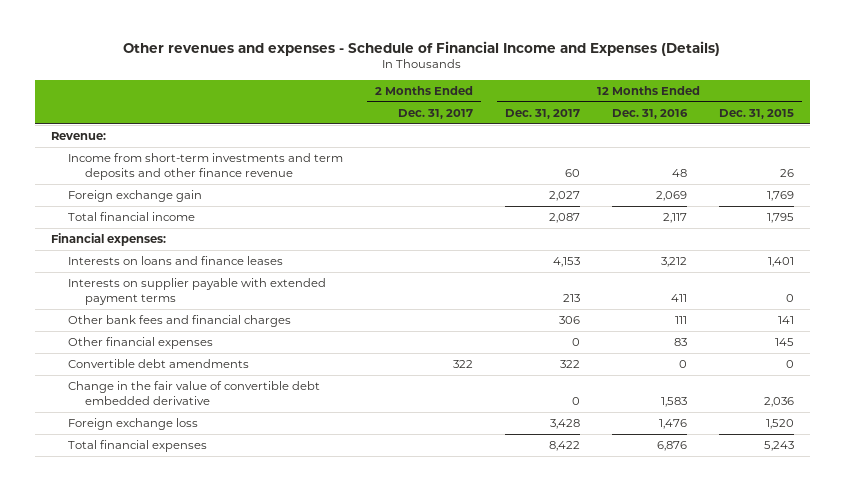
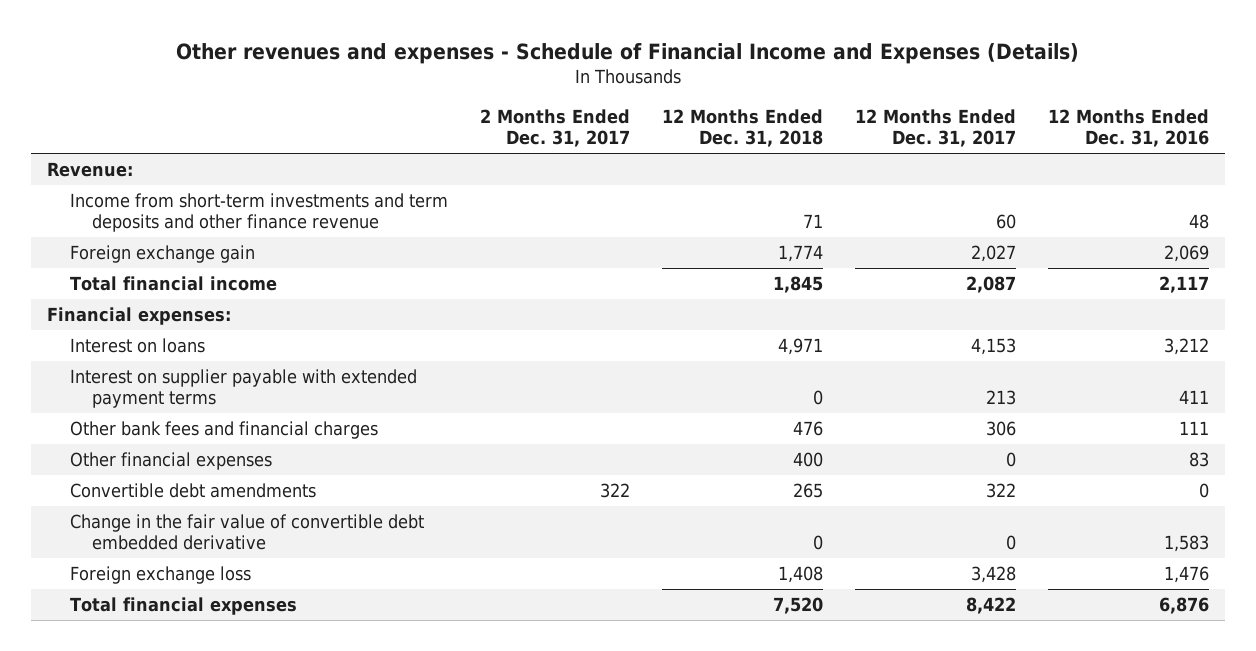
- | 2 Months Ended Dec. 31, 2017 | 12 Months Ended Dec. 31, 2017 | 12 Months Ended Dec. 31, 2016 | 12 Months Ended Dec. 31, 2015
+ | 2 Months Ended Dec. 31, 2017 | 12 Months Ended Dec. 31, 2018 | 12 Months Ended Dec. 31, 2017 | 12 Months Ended Dec. 31, 2016
- Interests on loans and finance leases | | 4,153 | 3,212 | 1,401
- Interests on supplier payable with extended payment terms | | 213 | 411 | 0
+ Interest on loans | | 4,971 | 4,153 | 3,212
+ Interest on supplier payable with extended payment terms | | 0 | 213 | 411

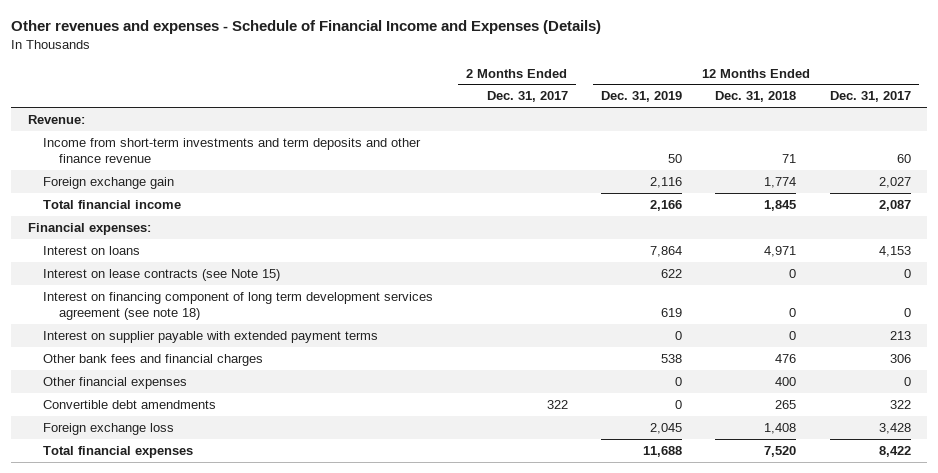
- | 2 Months Ended Dec. 31, 2017 | 12 Months Ended Dec. 31, 2018 | 12 Months Ended Dec. 31, 2017 | 12 Months Ended Dec. 31, 2016
+ | 2 Months Ended Dec. 31, 2017 | 12 Months Ended Dec. 31, 2019 | 12 Months Ended Dec. 31, 2018 | 12 Months Ended Dec. 31, 2017
+ Interest on lease contracts (see Note 15) | | 622 | 0 | 0
+ Interest on financing component of long term development services agreement (see note 18) | | 619 | 0 | 0
- Change in the fair value of convertible debt embedded derivative | | 0 | 0 | 1,583

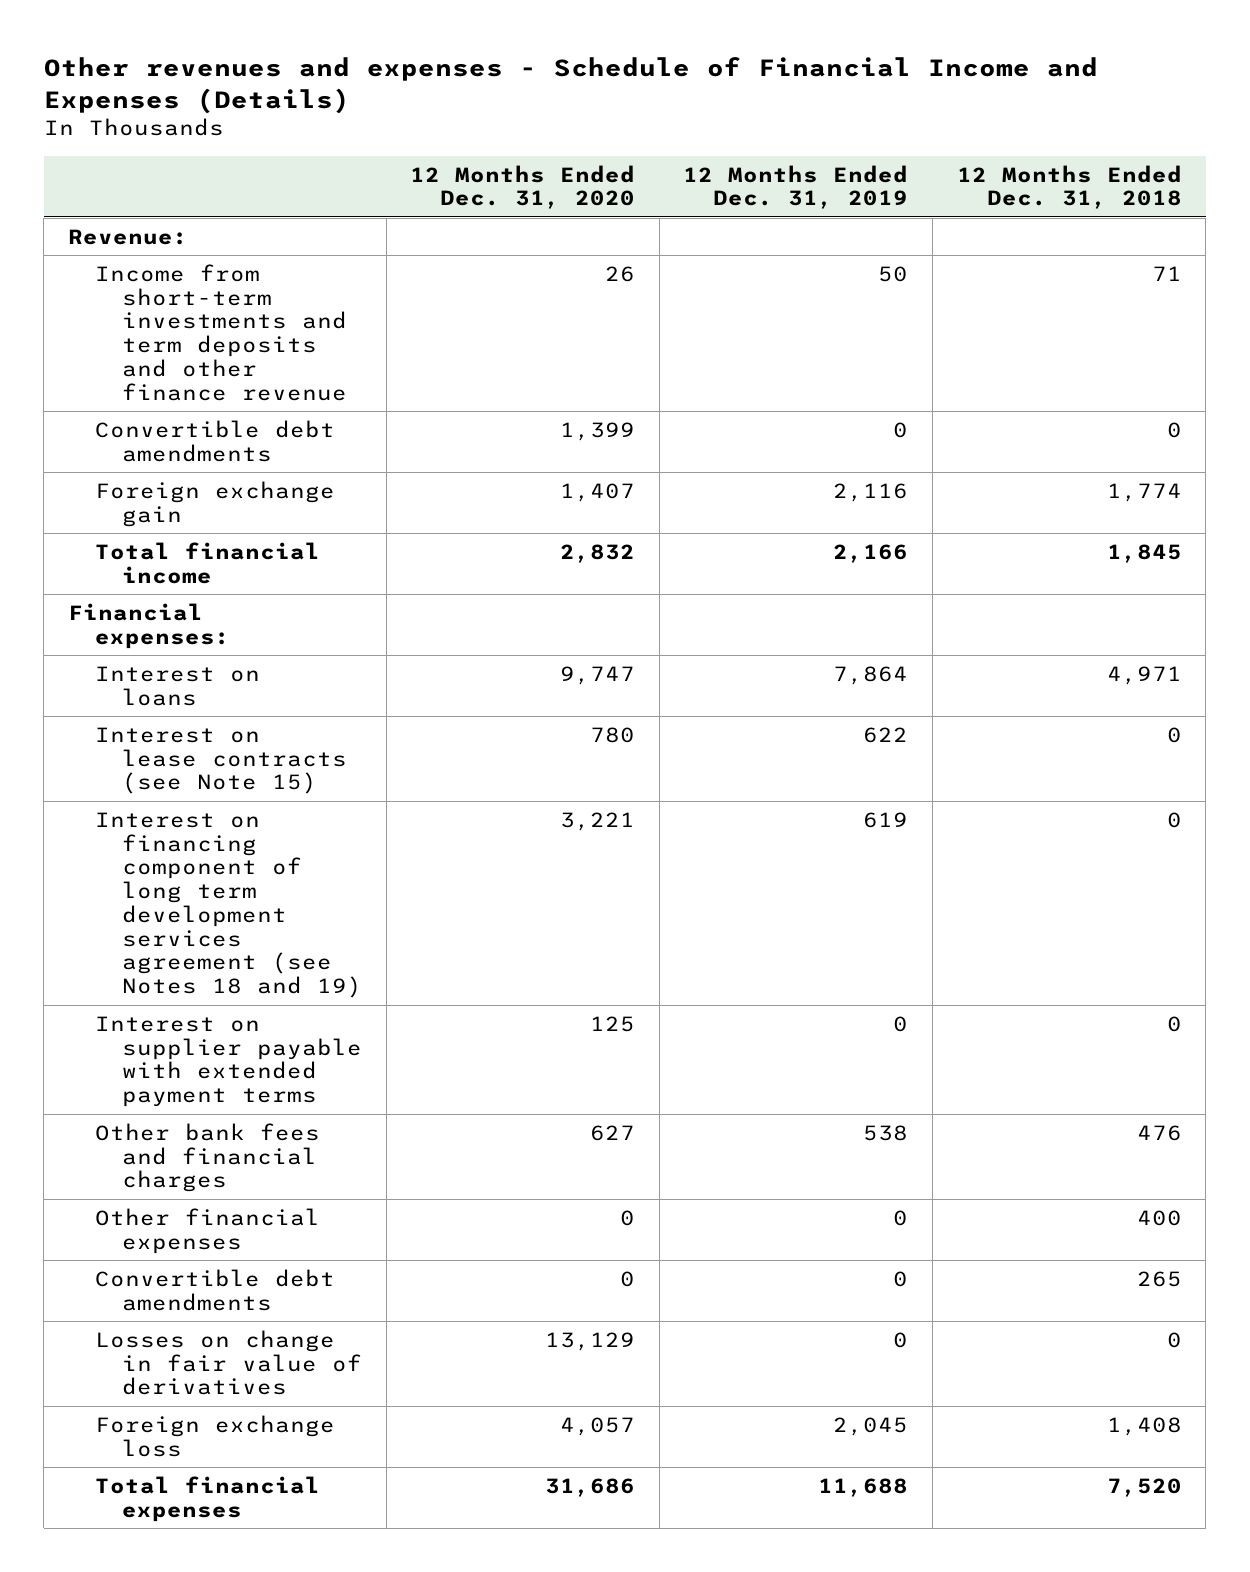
- | 2 Months Ended Dec. 31, 2017 | 12 Months Ended Dec. 31, 2019 | 12 Months Ended Dec. 31, 2018 | 12 Months Ended Dec. 31, 2017
+ | 12 Months Ended Dec. 31, 2020 | 12 Months Ended Dec. 31, 2019 | 12 Months Ended Dec. 31, 2018
+ Convertible debt amendments | 1,399 | 0 | 0
- Interest on financing component of long term development services agreement (see note 18) | | 619 | 0 | 0
+ Interest on financing component of long term development services agreement (see Notes 18 and 19) | 3,221 | 619 | 0
+ Losses on change in fair value of derivatives | 13,129 | 0 | 0

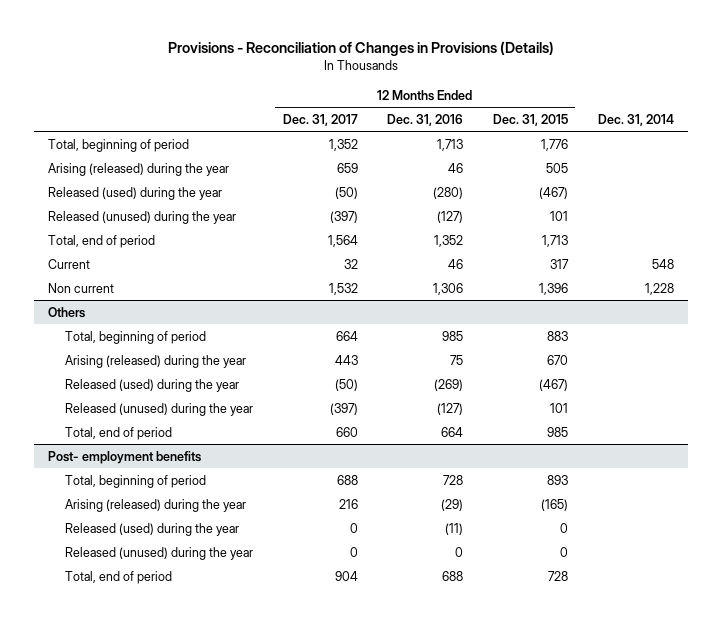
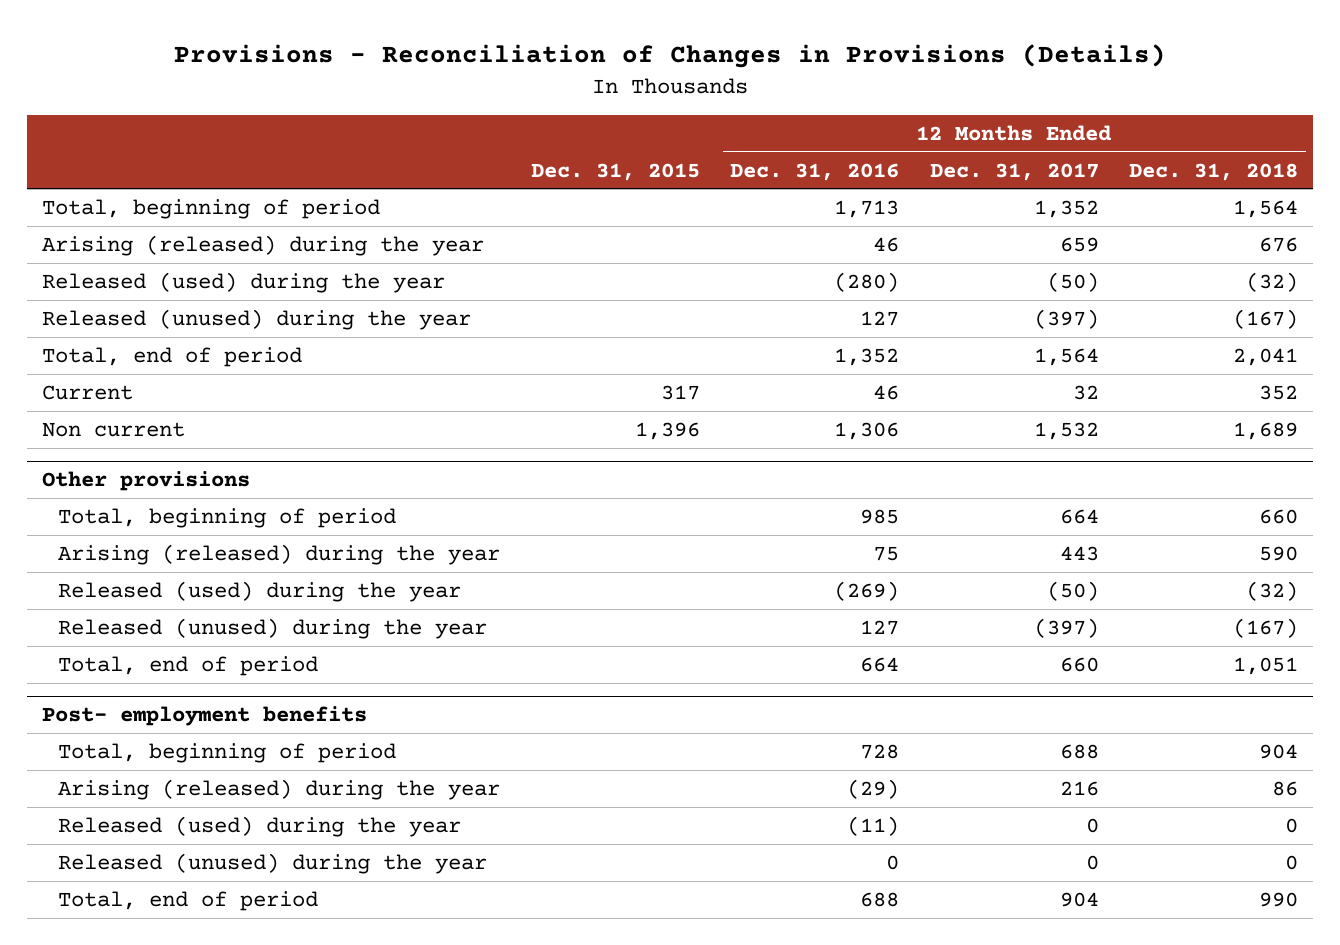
- | 12 Months Ended Dec. 31, 2017 | 12 Months Ended Dec. 31, 2016 | 12 Months Ended Dec. 31, 2015 | Dec. 31, 2014
+ | Dec. 31, 2015 | 12 Months Ended Dec. 31, 2016 | 12 Months Ended Dec. 31, 2017 | 12 Months Ended Dec. 31, 2018
- Released (unused) during the year | (397) | (127) | 101 |
+ Released (unused) during the year | | 127 | (397) | (167)
- Others
+ Other provisions
- Released (unused) during the year | (397) | (127) | 101 |
+ Released (unused) during the year | | 127 | (397) | (167)

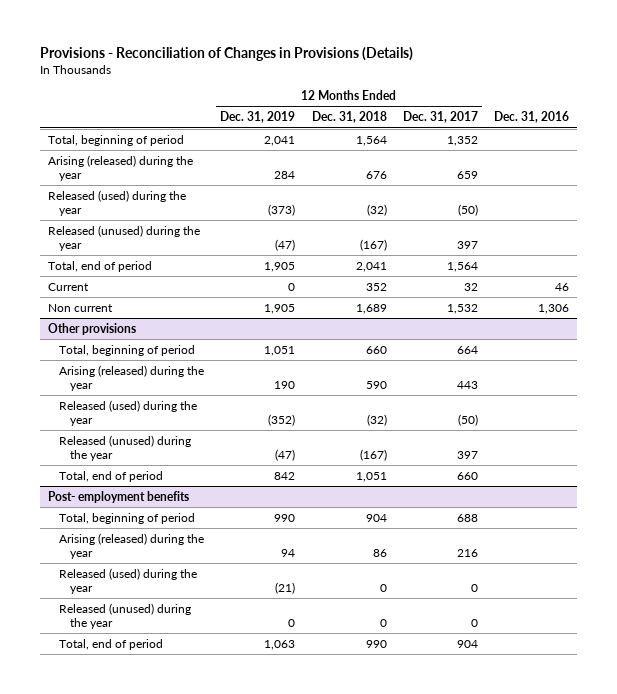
- | Dec. 31, 2015 | 12 Months Ended Dec. 31, 2016 | 12 Months Ended Dec. 31, 2017 | 12 Months Ended Dec. 31, 2018
+ | 12 Months Ended Dec. 31, 2019 | 12 Months Ended Dec. 31, 2018 | 12 Months Ended Dec. 31, 2017 | Dec. 31, 2016
- Released (unused) during the year | | 127 | (397) | (167)
+ Released (unused) during the year | (47) | (167) | 397 |
@ Other provisions
- Released (unused) during the year | | 127 | (397) | (167)
+ Released (unused) during the year | (47) | (167) | 397 |

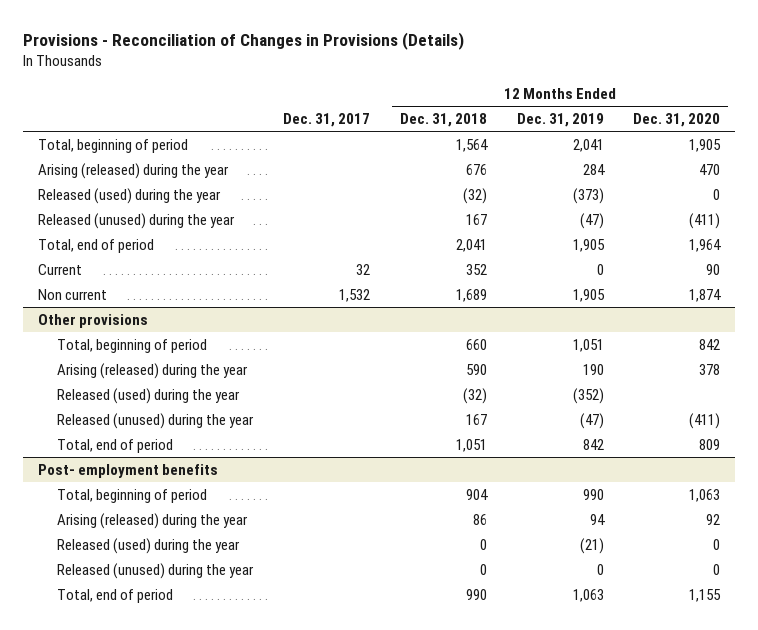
- | 12 Months Ended Dec. 31, 2019 | 12 Months Ended Dec. 31, 2018 | 12 Months Ended Dec. 31, 2017 | Dec. 31, 2016
+ | Dec. 31, 2017 | 12 Months Ended Dec. 31, 2018 | 12 Months Ended Dec. 31, 2019 | 12 Months Ended Dec. 31, 2020
- Released (unused) during the year | (47) | (167) | 397 |
+ Released (unused) during the year | | 167 | (47) | (411)
@ Other provisions
- Released (unused) during the year | (47) | (167) | 397 |
+ Released (unused) during the year | | 167 | (47) | (411)

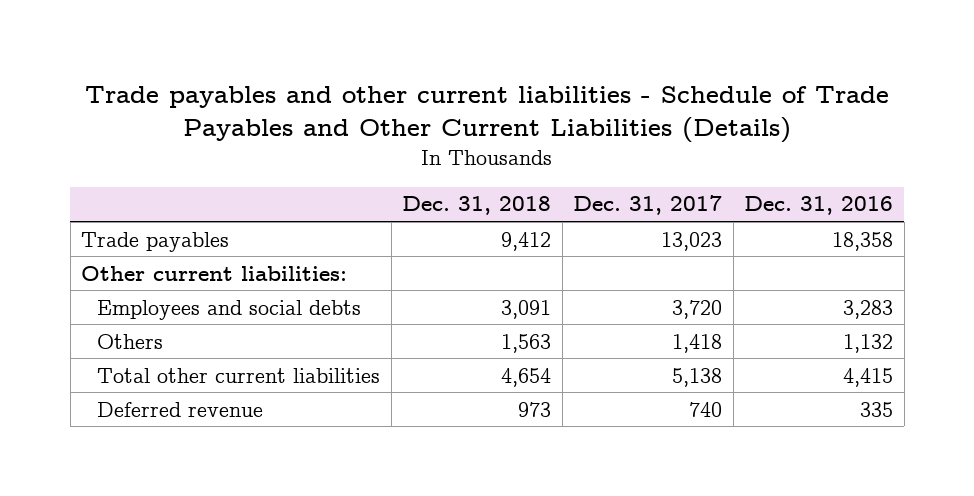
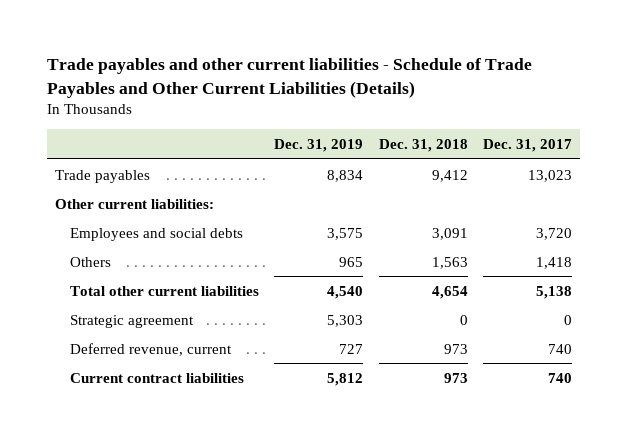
- | Dec. 31, 2018 | Dec. 31, 2017 | Dec. 31, 2016
+ | Dec. 31, 2019 | Dec. 31, 2018 | Dec. 31, 2017
- Deferred revenue | 973 | 740 | 335
+ Strategic agreement | 5,303 | 0 | 0
+ Deferred revenue, current | 727 | 973 | 740
+ Current contract liabilities | 5,812 | 973 | 740

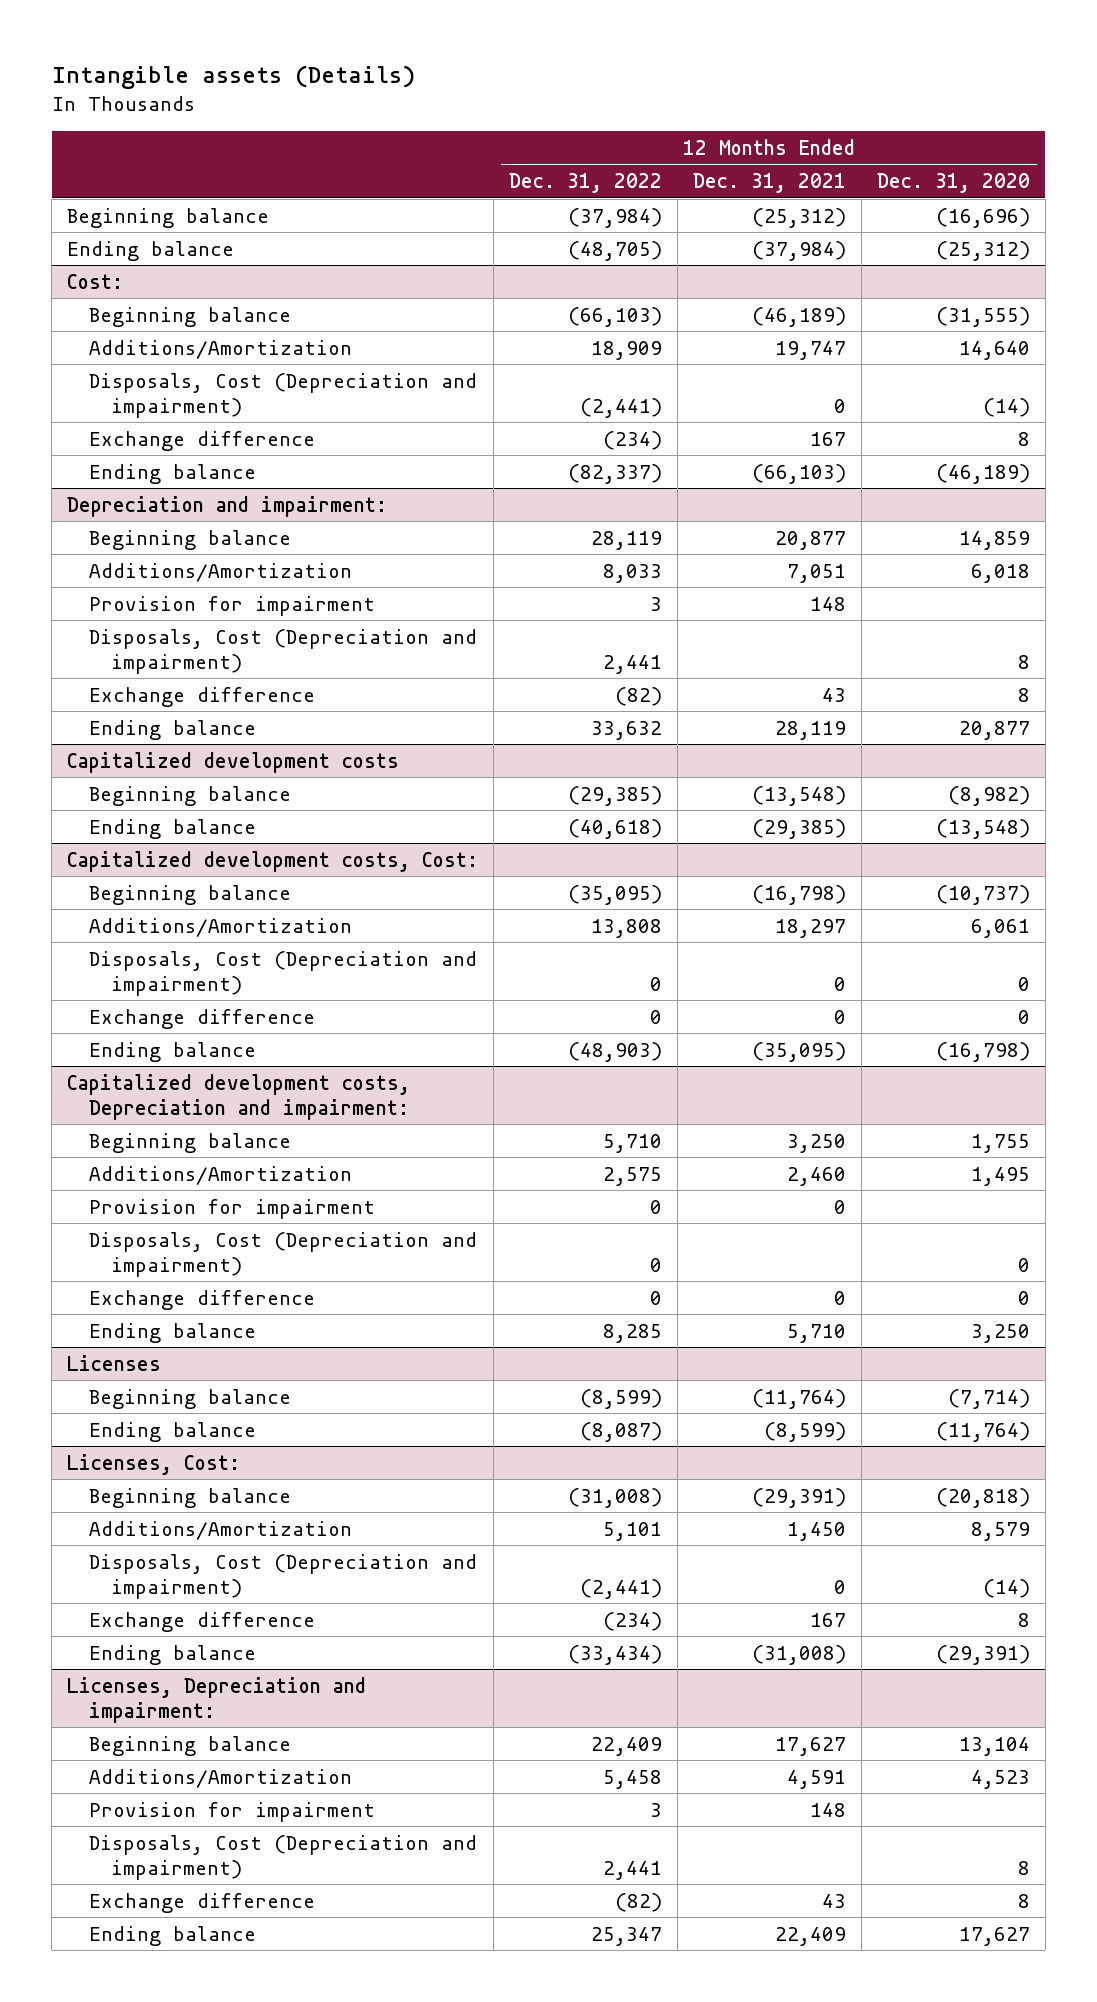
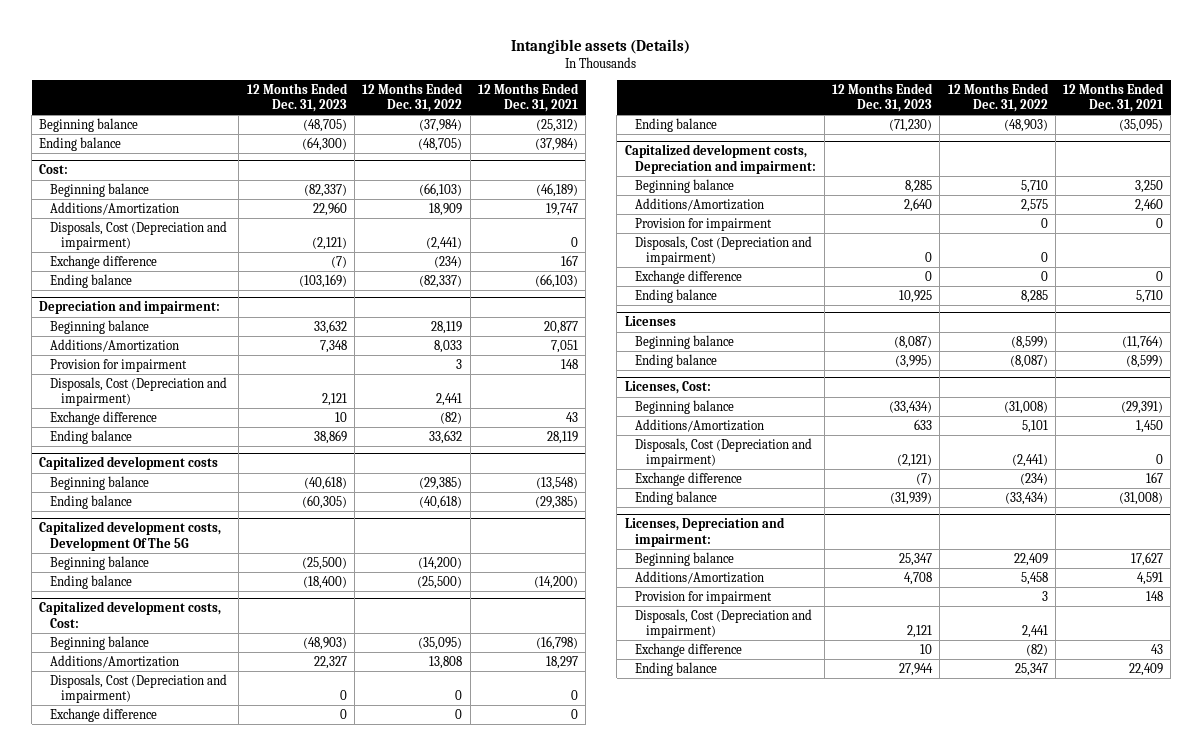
- | 12 Months Ended Dec. 31, 2022 | 12 Months Ended Dec. 31, 2021 | 12 Months Ended Dec. 31, 2020
+ | 12 Months Ended Dec. 31, 2023 | 12 Months Ended Dec. 31, 2022 | 12 Months Ended Dec. 31, 2021
+ Capitalized development costs, Development Of The 5G
+ Beginning balance | (25,500) | (14,200) |
+ Ending balance | (18,400) | (25,500) | (14,200)

